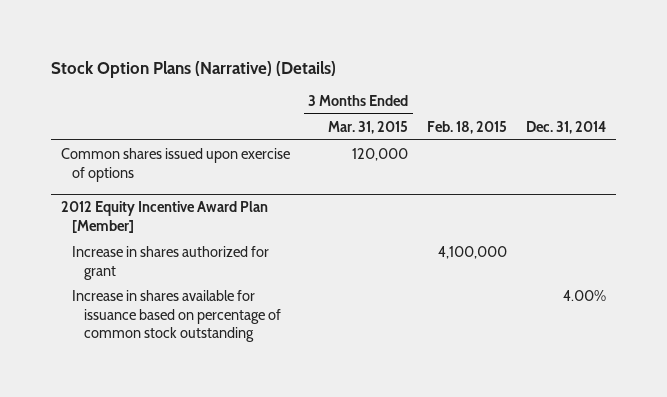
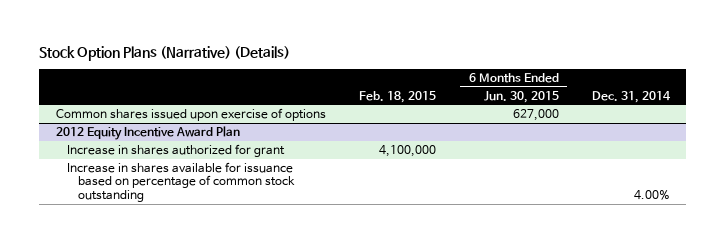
- | 3 Months Ended Mar. 31, 2015 | Feb. 18, 2015 | Dec. 31, 2014
+ | Feb. 18, 2015 | 6 Months Ended Jun. 30, 2015 | Dec. 31, 2014
- 2012 Equity Incentive Award Plan [Member]
+ 2012 Equity Incentive Award Plan

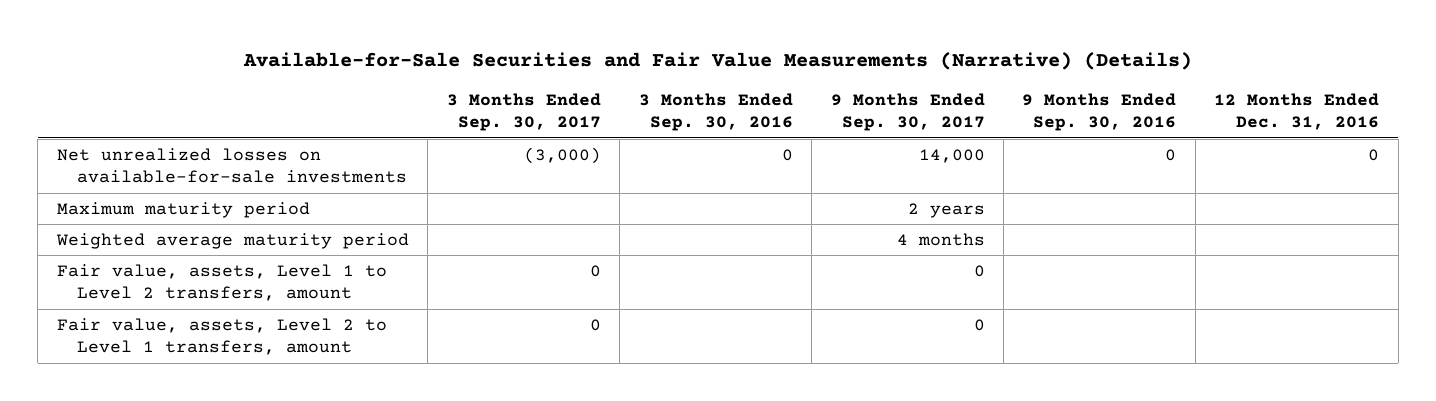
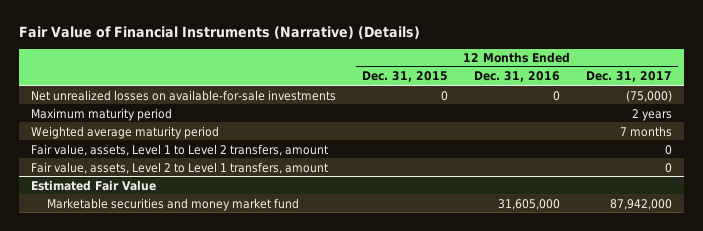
- Available-for-Sale Securities and Fair Value Measurements (Narrative) (Details)
+ Fair Value of Financial Instruments (Narrative) (Details)
- | 3 Months Ended Sep. 30, 2017 | 3 Months Ended Sep. 30, 2016 | 9 Months Ended Sep. 30, 2017 | 9 Months Ended Sep. 30, 2016 | 12 Months Ended Dec. 31, 2016
+ | 12 Months Ended Dec. 31, 2015 | 12 Months Ended Dec. 31, 2016 | 12 Months Ended Dec. 31, 2017
+ Estimated Fair Value
+ Marketable securities and money market fund | | 31,605,000 | 87,942,000

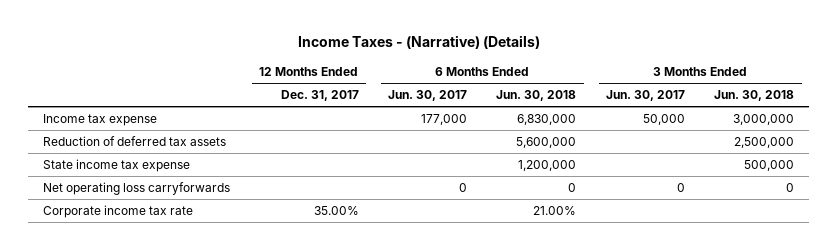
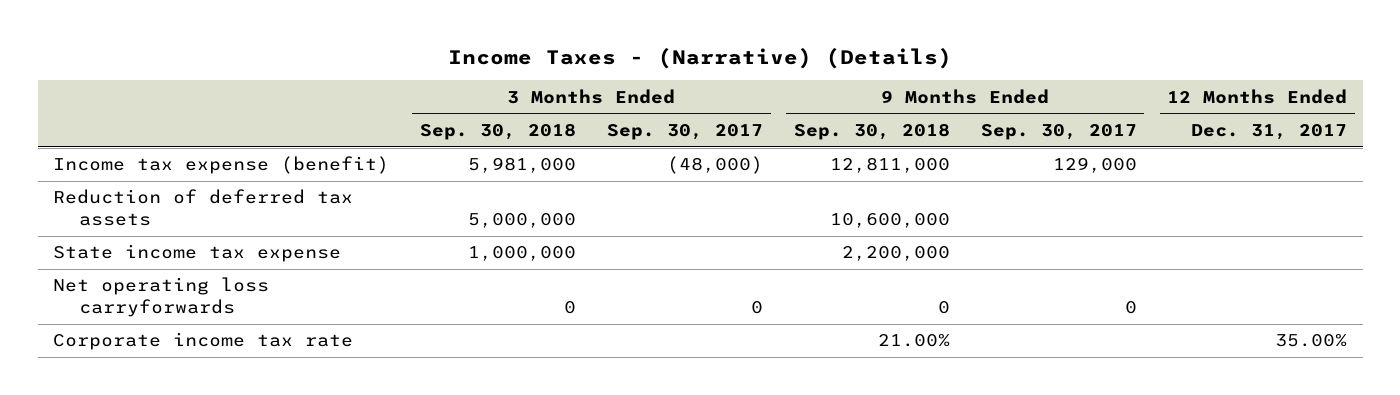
- | 12 Months Ended Dec. 31, 2017 | 6 Months Ended Jun. 30, 2017 | 6 Months Ended Jun. 30, 2018 | 3 Months Ended Jun. 30, 2017 | 3 Months Ended Jun. 30, 2018
+ | 3 Months Ended Sep. 30, 2018 | 3 Months Ended Sep. 30, 2017 | 9 Months Ended Sep. 30, 2018 | 9 Months Ended Sep. 30, 2017 | 12 Months Ended Dec. 31, 2017
- Income tax expense | | 177,000 | 6,830,000 | 50,000 | 3,000,000
+ Income tax expense (benefit) | 5,981,000 | (48,000) | 12,811,000 | 129,000 |

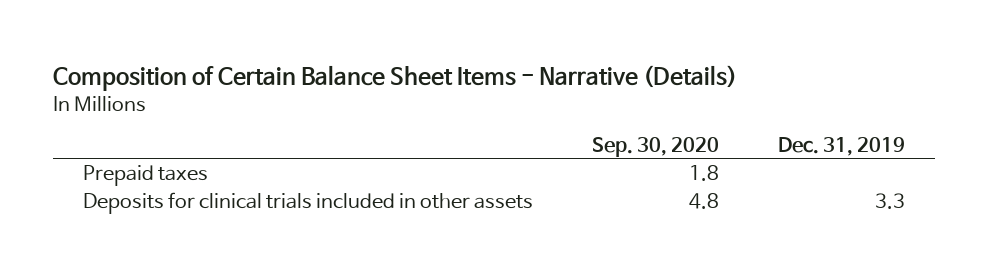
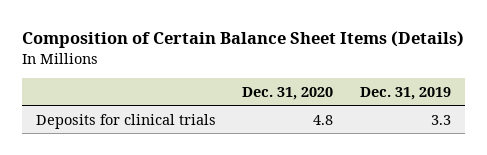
- Composition of Certain Balance Sheet Items - Narrative (Details)
+ Composition of Certain Balance Sheet Items (Details)
- | Sep. 30, 2020 | Dec. 31, 2019
+ | Dec. 31, 2020 | Dec. 31, 2019
- Prepaid taxes | 1.8 |
- Deposits for clinical trials included in other assets | 4.8 | 3.3
+ Deposits for clinical trials | 4.8 | 3.3

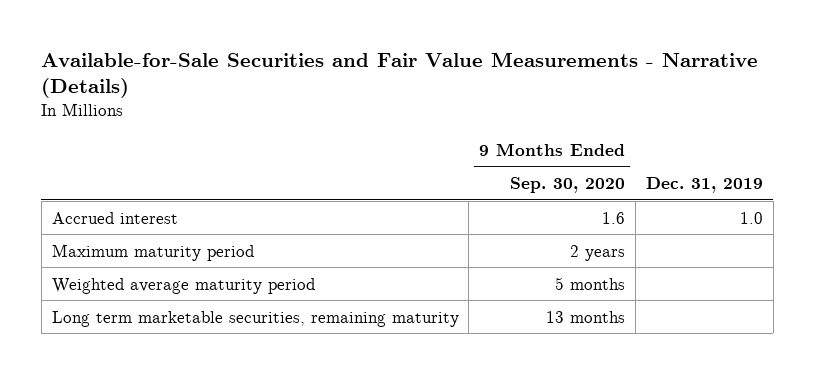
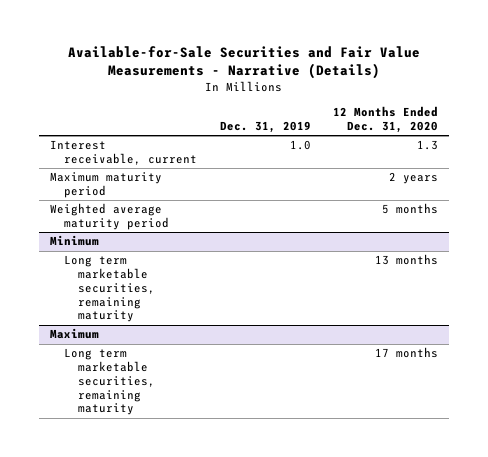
- | 9 Months Ended Sep. 30, 2020 | Dec. 31, 2019
+ | Dec. 31, 2019 | 12 Months Ended Dec. 31, 2020
- Accrued interest | 1.6 | 1.0
+ Interest receivable, current | 1.0 | 1.3
- Long term marketable securities, remaining maturity | 13 months |
+ Minimum
+ Long term marketable securities, remaining maturity | | 13 months
+ Maximum
+ Long term marketable securities, remaining maturity | | 17 months

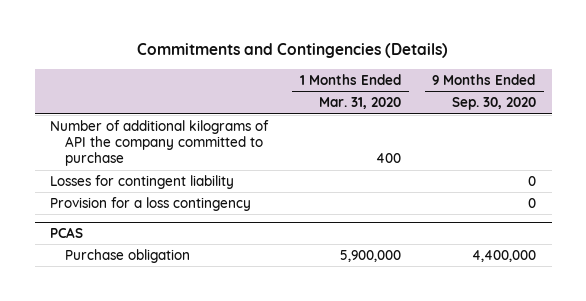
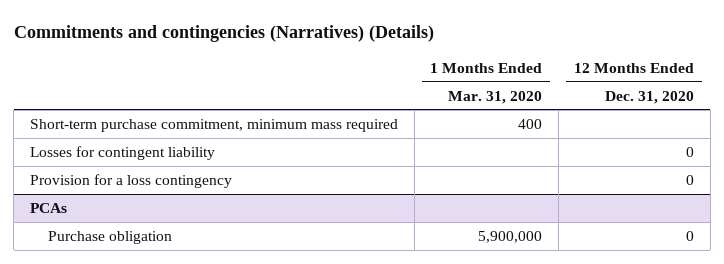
- Commitments and Contingencies (Details)
+ Commitments and contingencies (Narratives) (Details)
- | 1 Months Ended Mar. 31, 2020 | 9 Months Ended Sep. 30, 2020
+ | 1 Months Ended Mar. 31, 2020 | 12 Months Ended Dec. 31, 2020
- Number of additional kilograms of API the company committed to purchase | 400 |
+ Short-term purchase commitment, minimum mass required | 400 |
- PCAS
+ PCAs

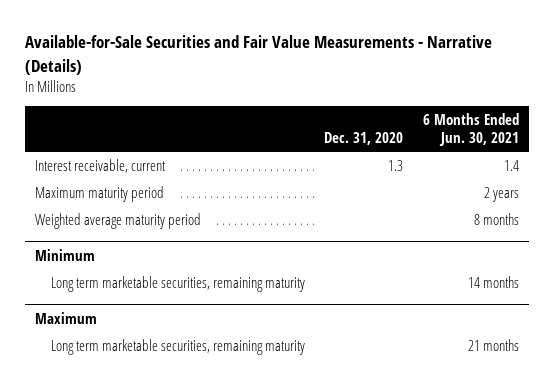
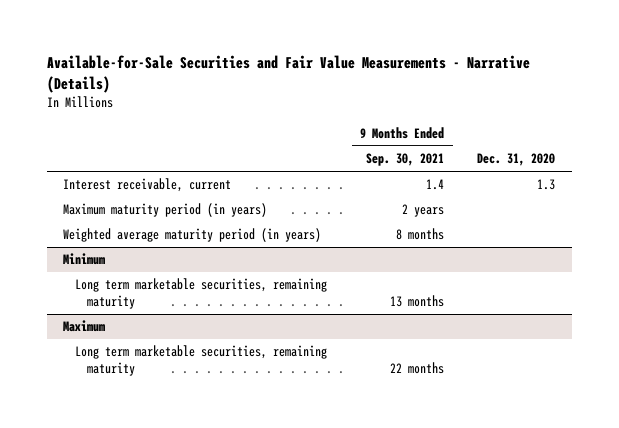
- | Dec. 31, 2020 | 6 Months Ended Jun. 30, 2021
+ | 9 Months Ended Sep. 30, 2021 | Dec. 31, 2020
- Maximum maturity period | | 2 years
- Weighted average maturity period | | 8 months
+ Maximum maturity period (in years) | 2 years |
+ Weighted average maturity period (in years) | 8 months |

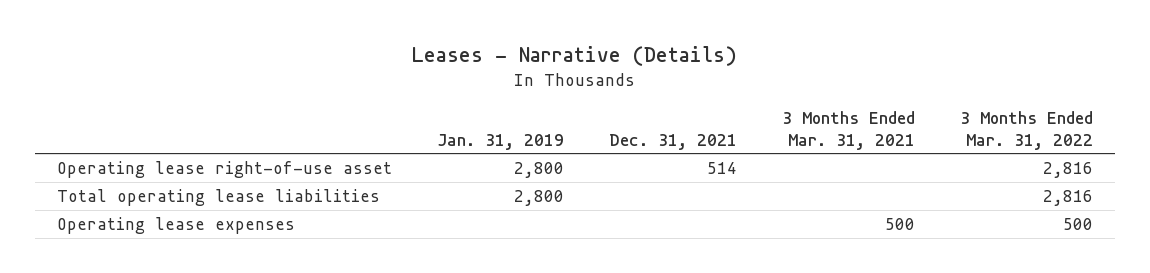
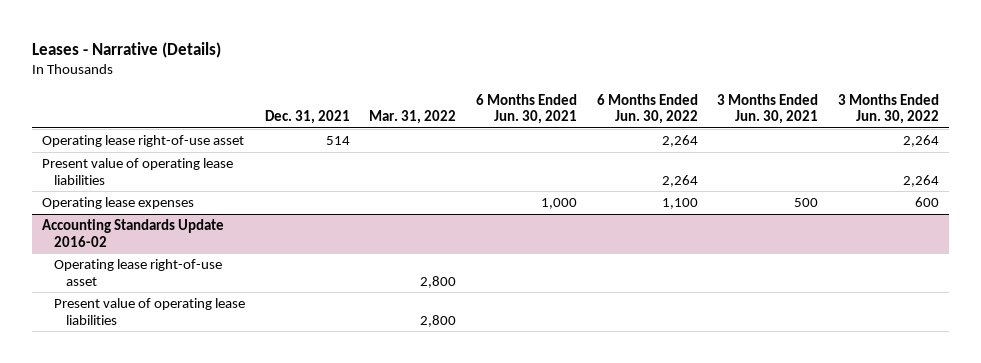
- | Jan. 31, 2019 | Dec. 31, 2021 | 3 Months Ended Mar. 31, 2021 | 3 Months Ended Mar. 31, 2022
+ | Dec. 31, 2021 | Mar. 31, 2022 | 6 Months Ended Jun. 30, 2021 | 6 Months Ended Jun. 30, 2022 | 3 Months Ended Jun. 30, 2021 | 3 Months Ended Jun. 30, 2022
- Total operating lease liabilities | 2,800 | | | 2,816
+ Present value of operating lease liabilities | | | | 2,264 | | 2,264
+ Accounting Standards Update 2016-02
+ Operating lease right-of-use asset | | 2,800 | | | |
+ Present value of operating lease liabilities | | 2,800 | | | |

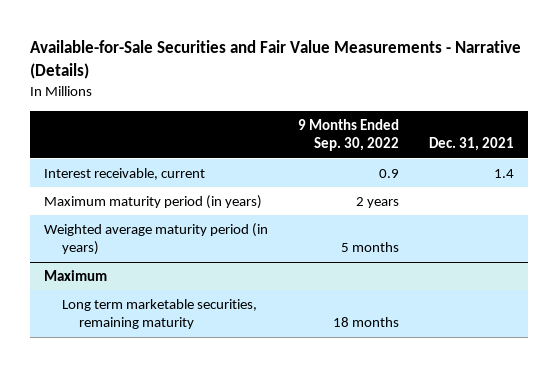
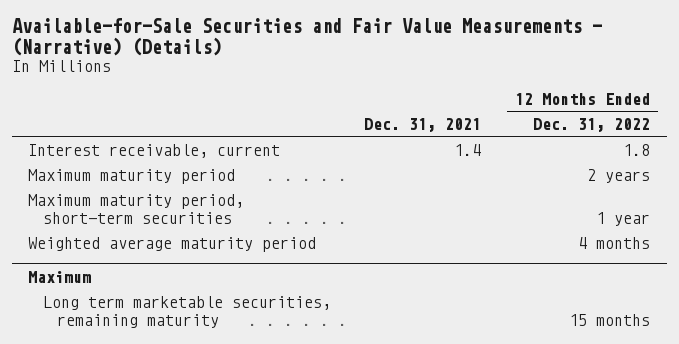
- Available-for-Sale Securities and Fair Value Measurements - Narrative (Details)
+ Available-for-Sale Securities and Fair Value Measurements - (Narrative) (Details)
- | 9 Months Ended Sep. 30, 2022 | Dec. 31, 2021
+ | Dec. 31, 2021 | 12 Months Ended Dec. 31, 2022
- Maximum maturity period (in years) | 2 years |
- Weighted average maturity period (in years) | 5 months |
+ Maximum maturity period | | 2 years
+ Maximum maturity period, short-term securities | | 1 year
+ Weighted average maturity period | | 4 months

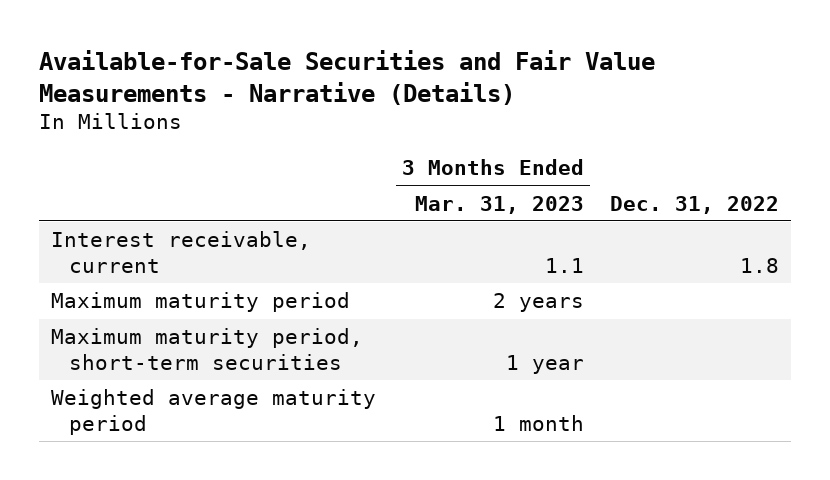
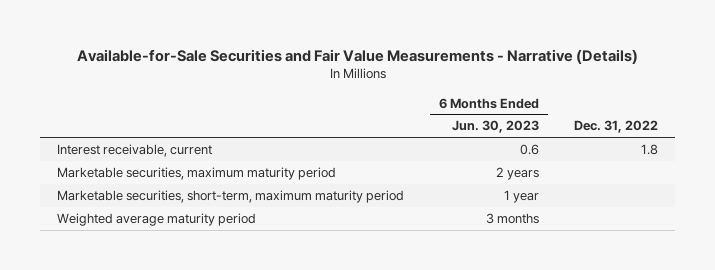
- | 3 Months Ended Mar. 31, 2023 | Dec. 31, 2022
+ | 6 Months Ended Jun. 30, 2023 | Dec. 31, 2022
- Maximum maturity period | 2 years |
- Maximum maturity period, short-term securities | 1 year |
+ Marketable securities, maximum maturity period | 2 years |
+ Marketable securities, short-term, maximum maturity period | 1 year |

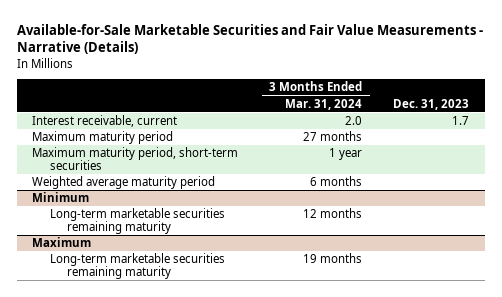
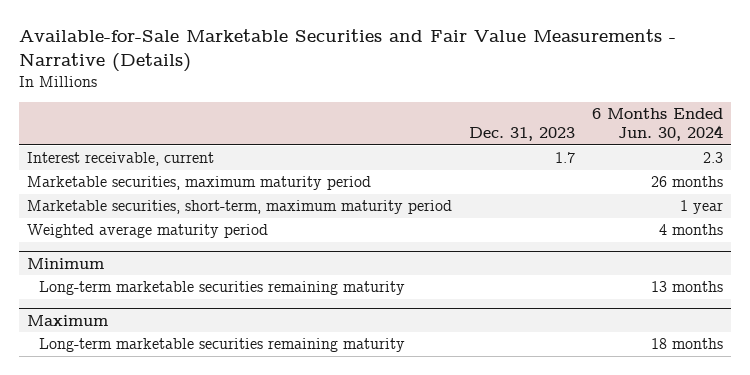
- | 3 Months Ended Mar. 31, 2024 | Dec. 31, 2023
+ | Dec. 31, 2023 | 6 Months Ended Jun. 30, 2024
- Maximum maturity period | 27 months |
- Maximum maturity period, short-term securities | 1 year |
+ Marketable securities, maximum maturity period | | 26 months
+ Marketable securities, short-term, maximum maturity period | | 1 year

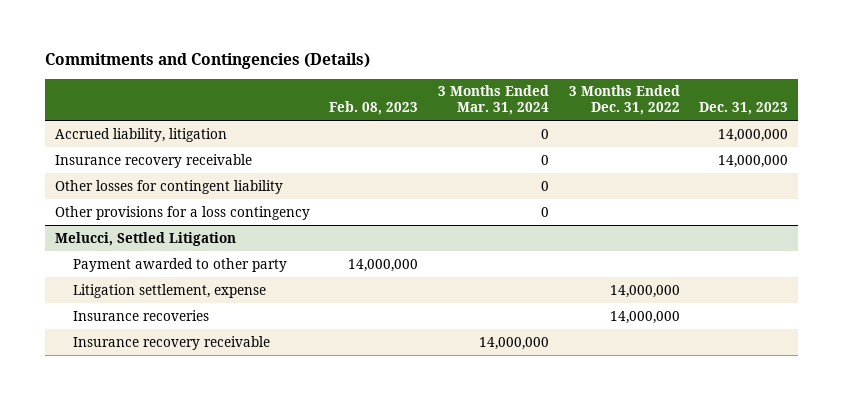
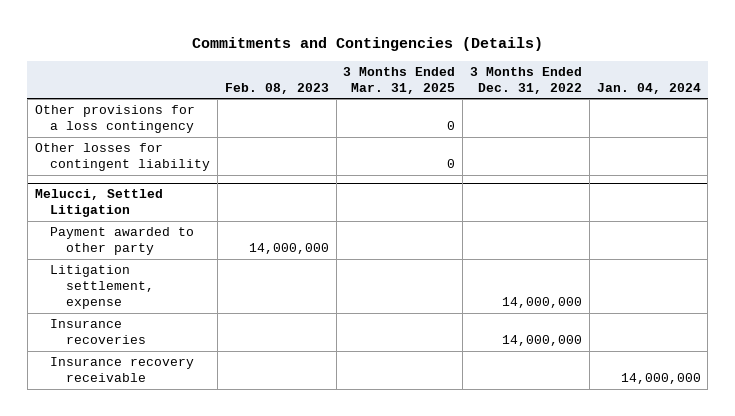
- | Feb. 08, 2023 | 3 Months Ended Mar. 31, 2024 | 3 Months Ended Dec. 31, 2022 | Dec. 31, 2023
+ | Feb. 08, 2023 | 3 Months Ended Mar. 31, 2025 | 3 Months Ended Dec. 31, 2022 | Jan. 04, 2024
- Accrued liability, litigation | | 0 | | 14,000,000
- Insurance recovery receivable | | 0 | | 14,000,000
moved down: Other losses for contingent liability | | 0 | |

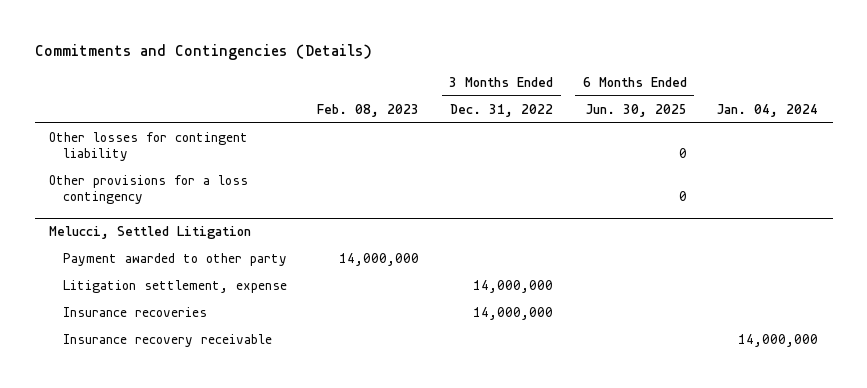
- | Feb. 08, 2023 | 3 Months Ended Mar. 31, 2025 | 3 Months Ended Dec. 31, 2022 | Jan. 04, 2024
+ | Feb. 08, 2023 | 3 Months Ended Dec. 31, 2022 | 6 Months Ended Jun. 30, 2025 | Jan. 04, 2024
moved down: Other provisions for a loss contingency | | | 0 |

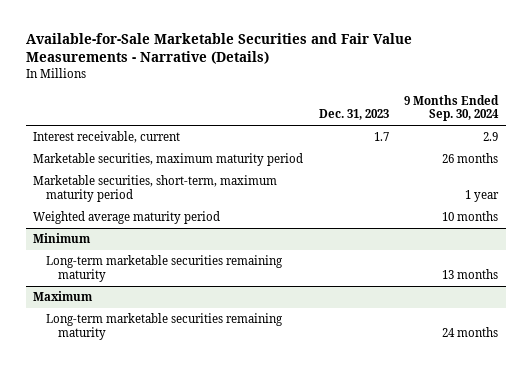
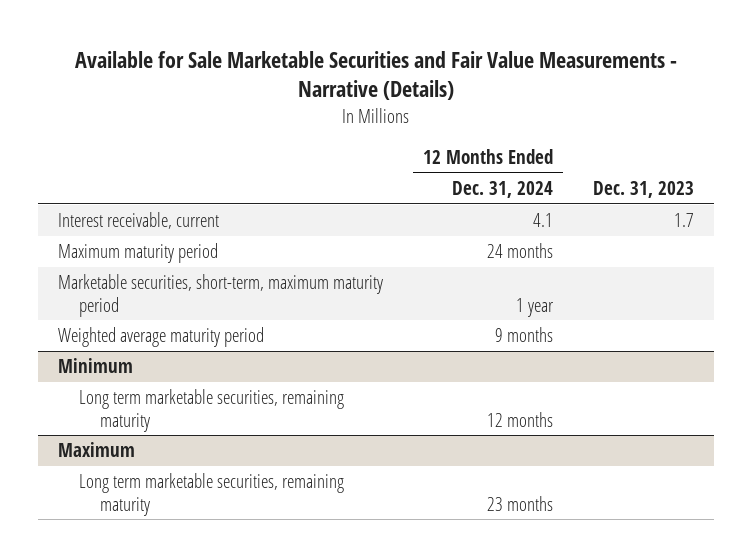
- Available-for-Sale Marketable Securities and Fair Value Measurements - Narrative (Details)
+ Available for Sale Marketable Securities and Fair Value Measurements - Narrative (Details)
- | Dec. 31, 2023 | 9 Months Ended Sep. 30, 2024
+ | 12 Months Ended Dec. 31, 2024 | Dec. 31, 2023
- Marketable securities, maximum maturity period | | 26 months
+ Maximum maturity period | 24 months |
@ Minimum
- Long-term marketable securities remaining maturity | | 13 months
+ Long term marketable securities, remaining maturity | 12 months |
@ Maximum
- Long-term marketable securities remaining maturity | | 24 months
+ Long term marketable securities, remaining maturity | 23 months |

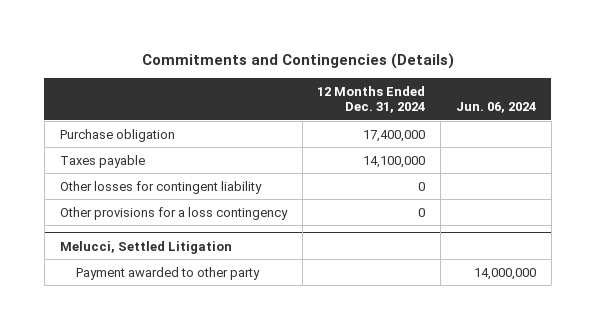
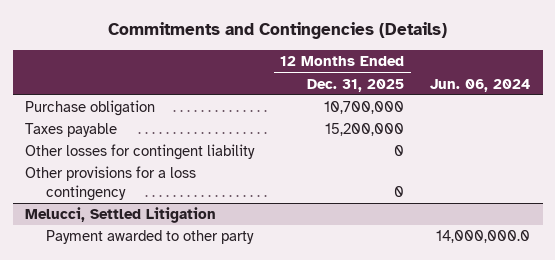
- | 12 Months Ended Dec. 31, 2024 | Jun. 06, 2024
+ | 12 Months Ended Dec. 31, 2025 | Jun. 06, 2024
@ Melucci, Settled Litigation
- Payment awarded to other party | | 14,000,000
+ Payment awarded to other party | | 14,000,000.0

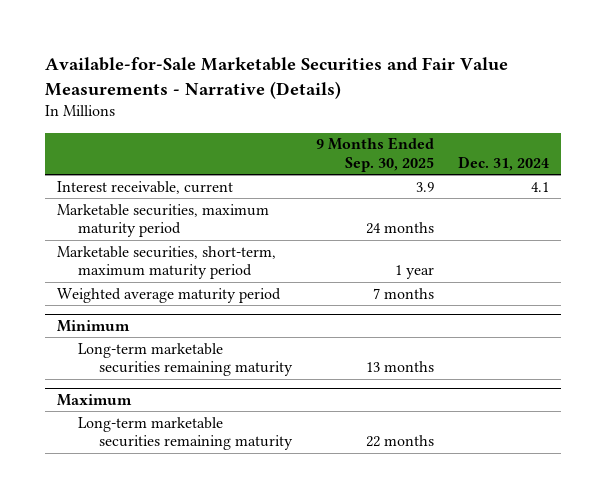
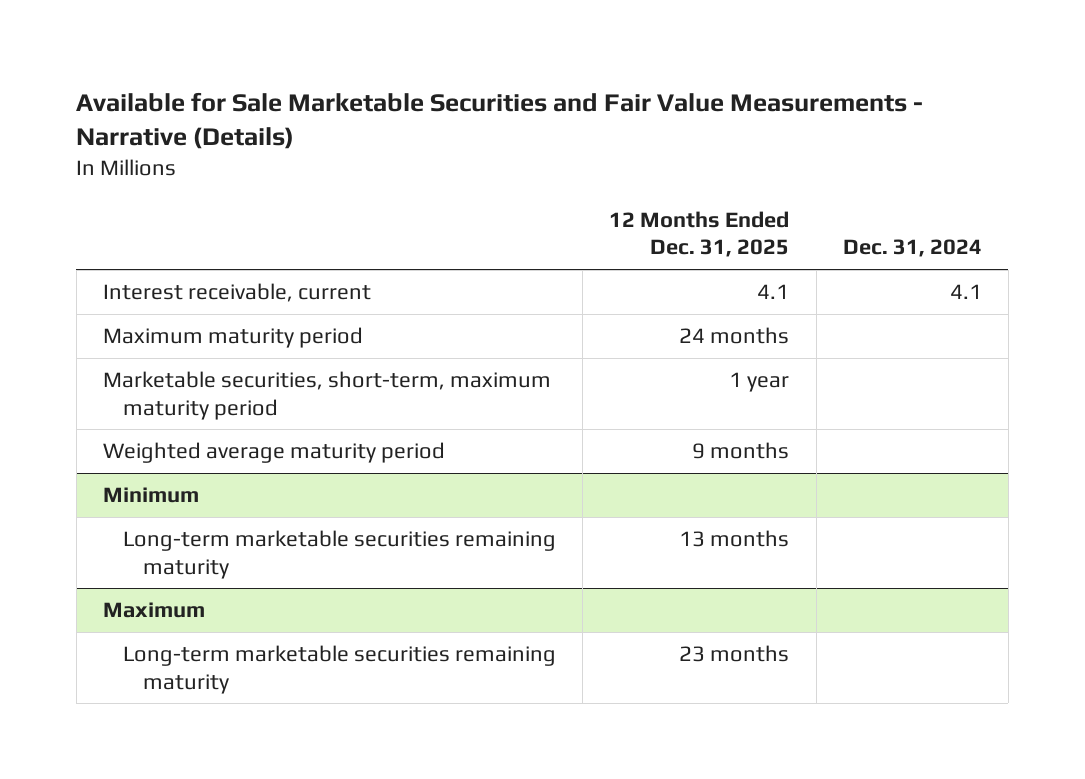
- Available-for-Sale Marketable Securities and Fair Value Measurements - Narrative (Details)
+ Available for Sale Marketable Securities and Fair Value Measurements - Narrative (Details)
- | 9 Months Ended Sep. 30, 2025 | Dec. 31, 2024
+ | 12 Months Ended Dec. 31, 2025 | Dec. 31, 2024
- Marketable securities, maximum maturity period | 24 months |
+ Maximum maturity period | 24 months |

